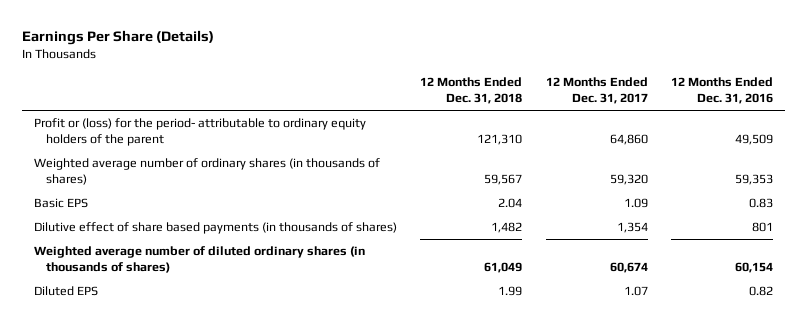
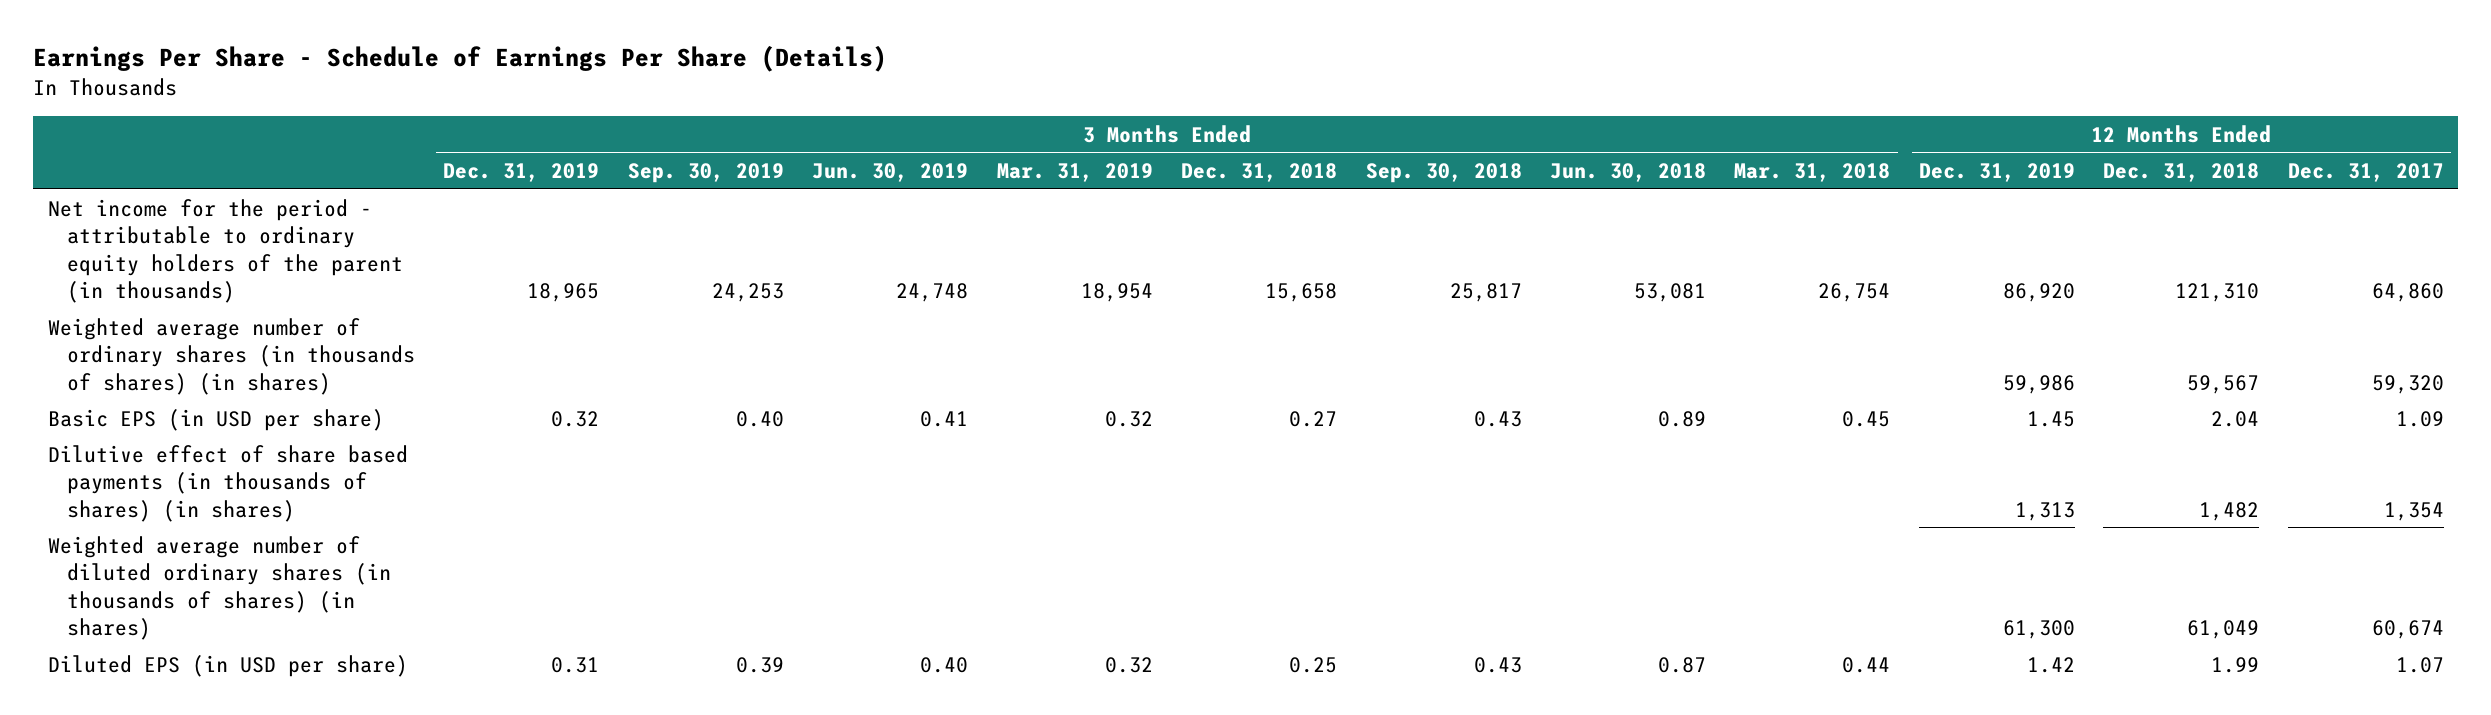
- Earnings Per Share (Details)
+ Earnings Per Share - Schedule of Earnings Per Share (Details)
- | 12 Months Ended Dec. 31, 2018 | 12 Months Ended Dec. 31, 2017 | 12 Months Ended Dec. 31, 2016
+ | 3 Months Ended Dec. 31, 2019 | 3 Months Ended Sep. 30, 2019 | 3 Months Ended Jun. 30, 2019 | 3 Months Ended Mar. 31, 2019 | 3 Months Ended Dec. 31, 2018 | 3 Months Ended Sep. 30, 2018 | 3 Months Ended Jun. 30, 2018 | 3 Months Ended Mar. 31, 2018 | 12 Months Ended Dec. 31, 2019 | 12 Months Ended Dec. 31, 2018 | 12 Months Ended Dec. 31, 2017
- Profit or (loss) for the period- attributable to ordinary equity holders of the parent | 121,310 | 64,860 | 49,509
- Weighted average number of ordinary shares (in thousands of shares) | 59,567 | 59,320 | 59,353
- Basic EPS | 2.04 | 1.09 | 0.83
- Dilutive effect of share based payments (in thousands of shares) | 1,482 | 1,354 | 801
- Weighted average number of diluted ordinary shares (in thousands of shares) | 61,049 | 60,674 | 60,154
- Diluted EPS | 1.99 | 1.07 | 0.82
+ Net income for the period - attributable to ordinary equity holders of the parent (in thousands) | 18,965 | 24,253 | 24,748 | 18,954 | 15,658 | 25,817 | 53,081 | 26,754 | 86,920 | 121,310 | 64,860
+ Weighted average number of ordinary shares (in thousands of shares) (in shares) | | | | | | | | | 59,986 | 59,567 | 59,320
+ Basic EPS (in USD per share) | 0.32 | 0.40 | 0.41 | 0.32 | 0.27 | 0.43 | 0.89 | 0.45 | 1.45 | 2.04 | 1.09
+ Dilutive effect of share based payments (in thousands of shares) (in shares) | | | | | | | | | 1,313 | 1,482 | 1,354
+ Weighted average number of diluted ordinary shares (in thousands of shares) (in shares) | | | | | | | | | 61,300 | 61,049 | 60,674
+ Diluted EPS (in USD per share) | 0.31 | 0.39 | 0.40 | 0.32 | 0.25 | 0.43 | 0.87 | 0.44 | 1.42 | 1.99 | 1.07

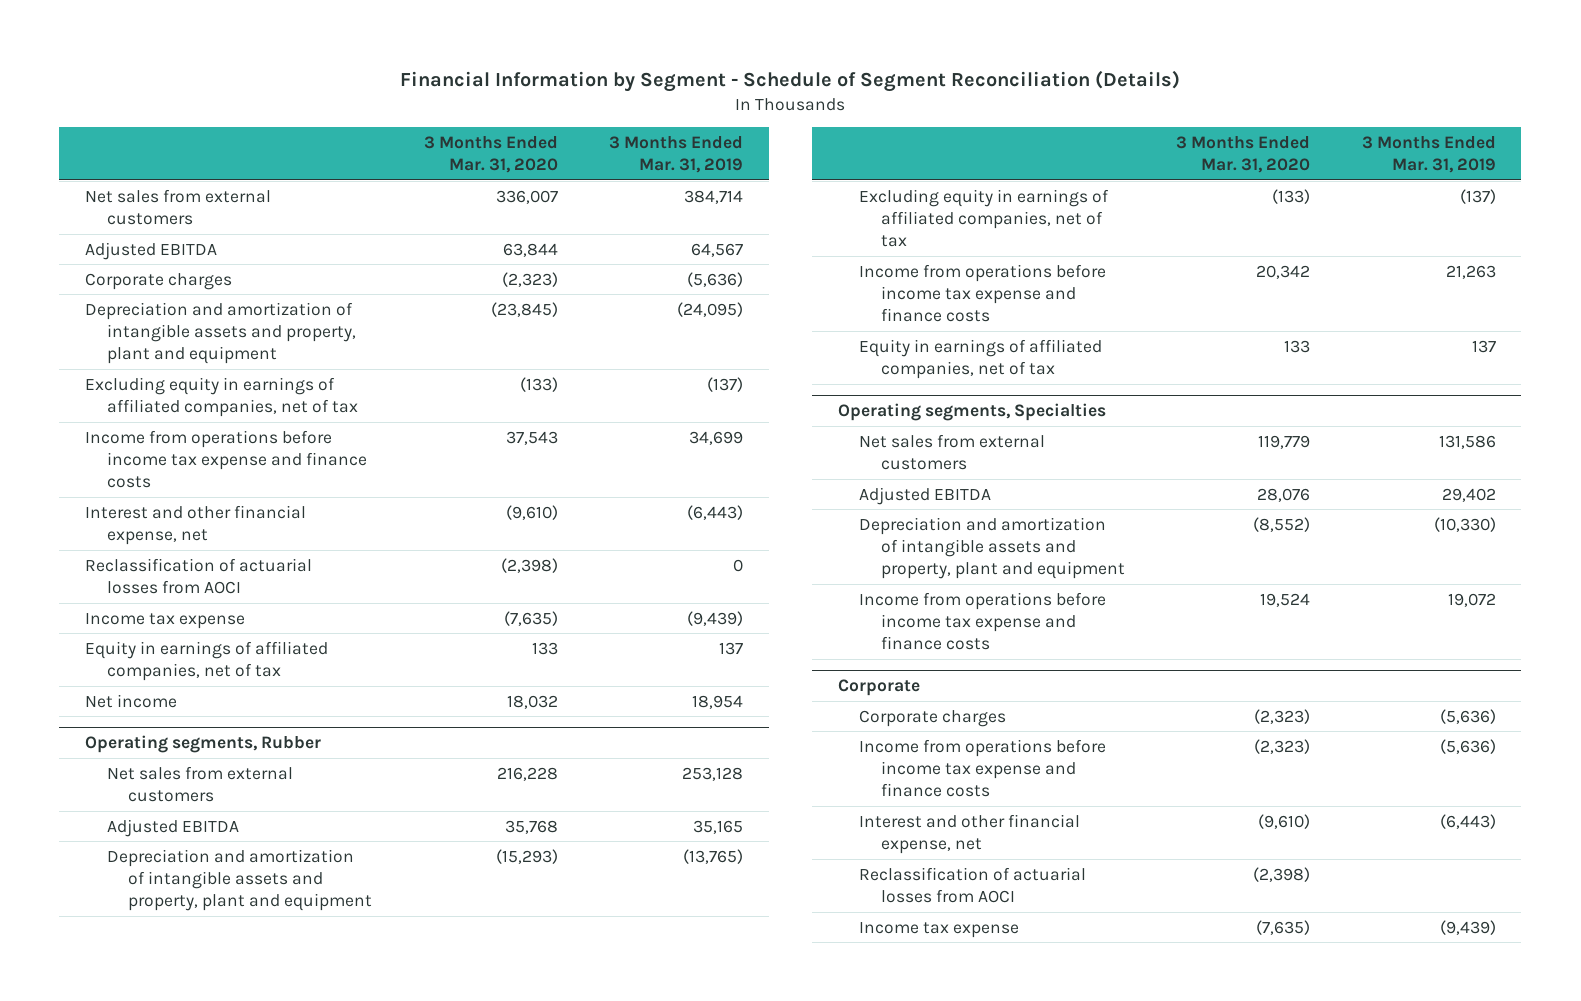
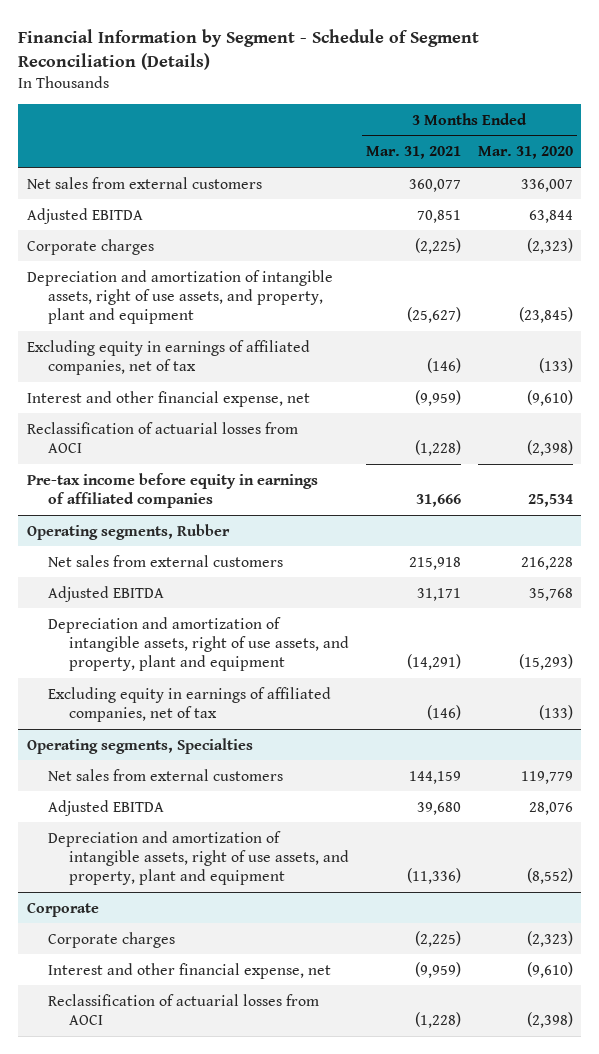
- | 3 Months Ended Mar. 31, 2020 | 3 Months Ended Mar. 31, 2019
+ | 3 Months Ended Mar. 31, 2021 | 3 Months Ended Mar. 31, 2020
- Depreciation and amortization of intangible assets and property, plant and equipment | (23,845) | (24,095)
+ Depreciation and amortization of intangible assets, right of use assets, and property, plant and equipment | (25,627) | (23,845)
- Income from operations before income tax expense and finance costs | 37,543 | 34,699
- Income tax expense | (7,635) | (9,439)
- Equity in earnings of affiliated companies, net of tax | 133 | 137
- Net income | 18,032 | 18,954
+ Pre-tax income before equity in earnings of affiliated companies | 31,666 | 25,534
@ Operating segments, Rubber
- Depreciation and amortization of intangible assets and property, plant and equipment | (15,293) | (13,765)
+ Depreciation and amortization of intangible assets, right of use assets, and property, plant and equipment | (14,291) | (15,293)
- Income from operations before income tax expense and finance costs | 20,342 | 21,263
- Equity in earnings of affiliated companies, net of tax | 133 | 137
@ Operating segments, Specialties
- Depreciation and amortization of intangible assets and property, plant and equipment | (8,552) | (10,330)
- Income from operations before income tax expense and finance costs | 19,524 | 19,072
+ Depreciation and amortization of intangible assets, right of use assets, and property, plant and equipment | (11,336) | (8,552)
@ Corporate
- Income from operations before income tax expense and finance costs | (2,323) | (5,636)
- Income tax expense | (7,635) | (9,439)

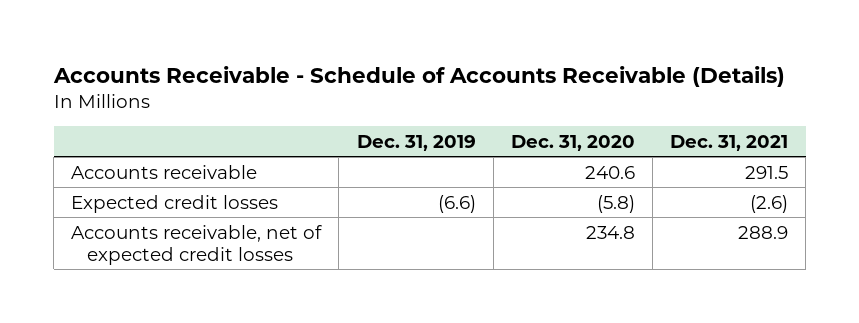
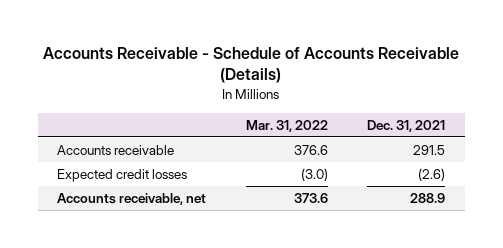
- | Dec. 31, 2019 | Dec. 31, 2020 | Dec. 31, 2021
+ | Mar. 31, 2022 | Dec. 31, 2021
- Accounts receivable, net of expected credit losses | | 234.8 | 288.9
+ Accounts receivable, net | 373.6 | 288.9

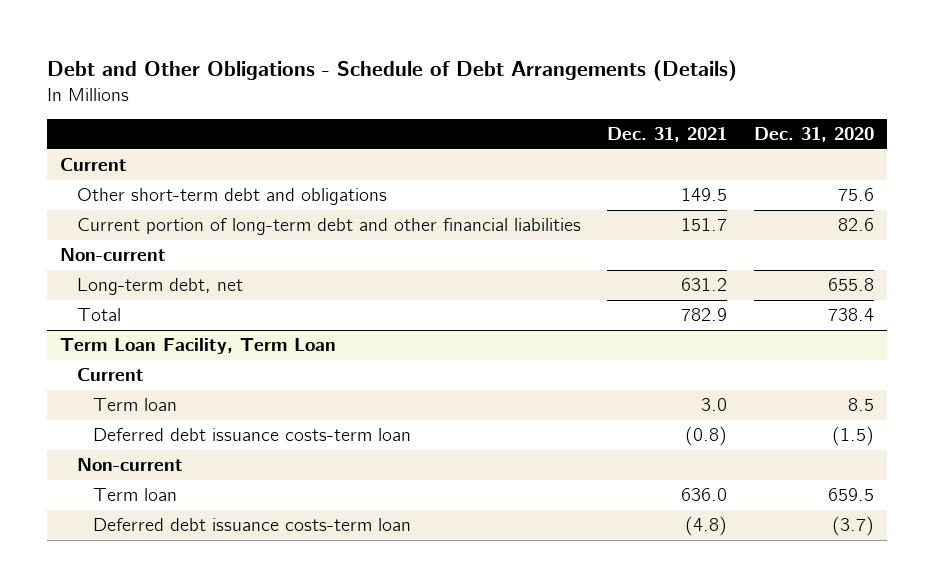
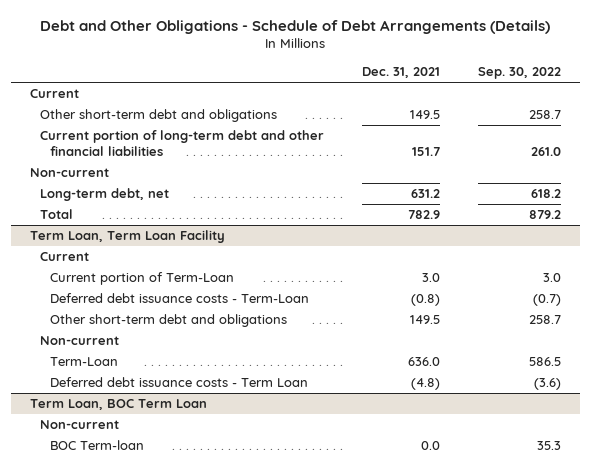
- | Dec. 31, 2021 | Dec. 31, 2020
+ | Dec. 31, 2021 | Sep. 30, 2022
- Term Loan Facility, Term Loan
+ Term Loan, Term Loan Facility
- Term loan | 3.0 | 8.5
- Deferred debt issuance costs-term loan | (0.8) | (1.5)
+ Current portion of Term-Loan | 3.0 | 3.0
+ Deferred debt issuance costs - Term-Loan | (0.8) | (0.7)
+ Other short-term debt and obligations | 149.5 | 258.7
- Term loan | 636.0 | 659.5
- Deferred debt issuance costs-term loan | (4.8) | (3.7)
+ Term-Loan | 636.0 | 586.5
+ Deferred debt issuance costs - Term Loan | (4.8) | (3.6)
+ Term Loan, BOC Term Loan
+ Non-current
+ BOC Term-loan | 0.0 | 35.3

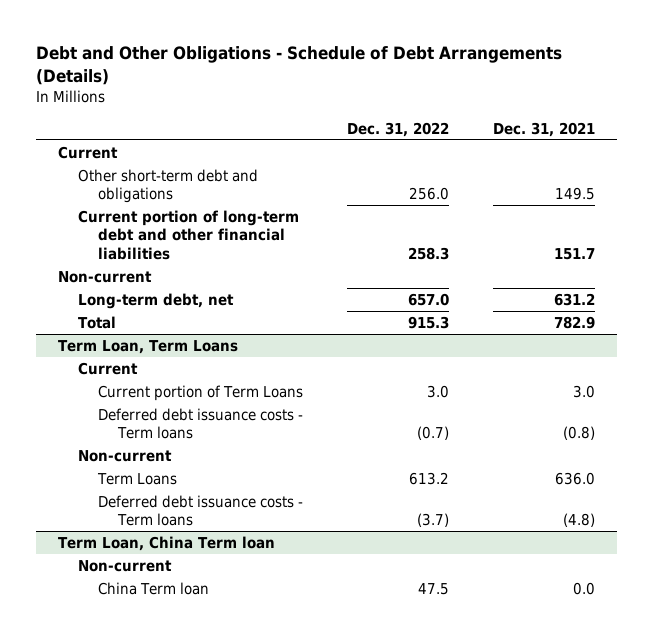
- | Dec. 31, 2021 | Sep. 30, 2022
+ | Dec. 31, 2022 | Dec. 31, 2021
- Term Loan, Term Loan Facility
+ Term Loan, Term Loans
- Current portion of Term-Loan | 3.0 | 3.0
- Deferred debt issuance costs - Term-Loan | (0.8) | (0.7)
- Other short-term debt and obligations | 149.5 | 258.7
+ Current portion of Term Loans | 3.0 | 3.0
+ Deferred debt issuance costs - Term loans | (0.7) | (0.8)
- Term-Loan | 636.0 | 586.5
- Deferred debt issuance costs - Term Loan | (4.8) | (3.6)
- Term Loan, BOC Term Loan
+ Term Loans | 613.2 | 636.0
+ Deferred debt issuance costs - Term loans | (3.7) | (4.8)
+ Term Loan, China Term loan
- BOC Term-loan | 0.0 | 35.3
+ China Term loan | 47.5 | 0.0

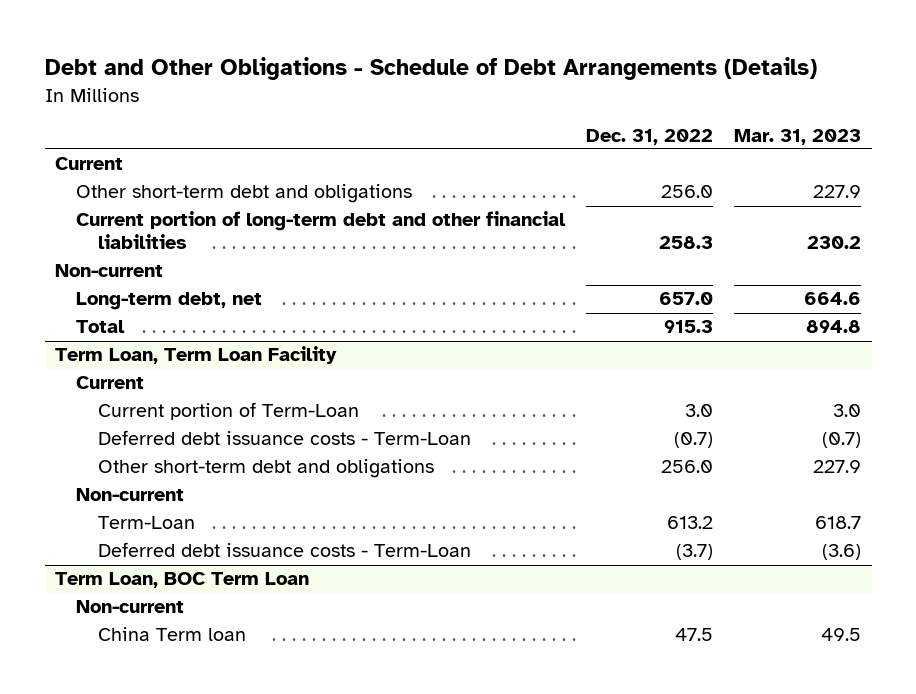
- | Dec. 31, 2022 | Dec. 31, 2021
+ | Dec. 31, 2022 | Mar. 31, 2023
- Term Loan, Term Loans
+ Term Loan, Term Loan Facility
- Current portion of Term Loans | 3.0 | 3.0
- Deferred debt issuance costs - Term loans | (0.7) | (0.8)
+ Current portion of Term-Loan | 3.0 | 3.0
+ Deferred debt issuance costs - Term-Loan | (0.7) | (0.7)
+ Other short-term debt and obligations | 256.0 | 227.9
- Term Loans | 613.2 | 636.0
- Deferred debt issuance costs - Term loans | (3.7) | (4.8)
- Term Loan, China Term loan
+ Term-Loan | 613.2 | 618.7
+ Deferred debt issuance costs - Term-Loan | (3.7) | (3.6)
+ Term Loan, BOC Term Loan

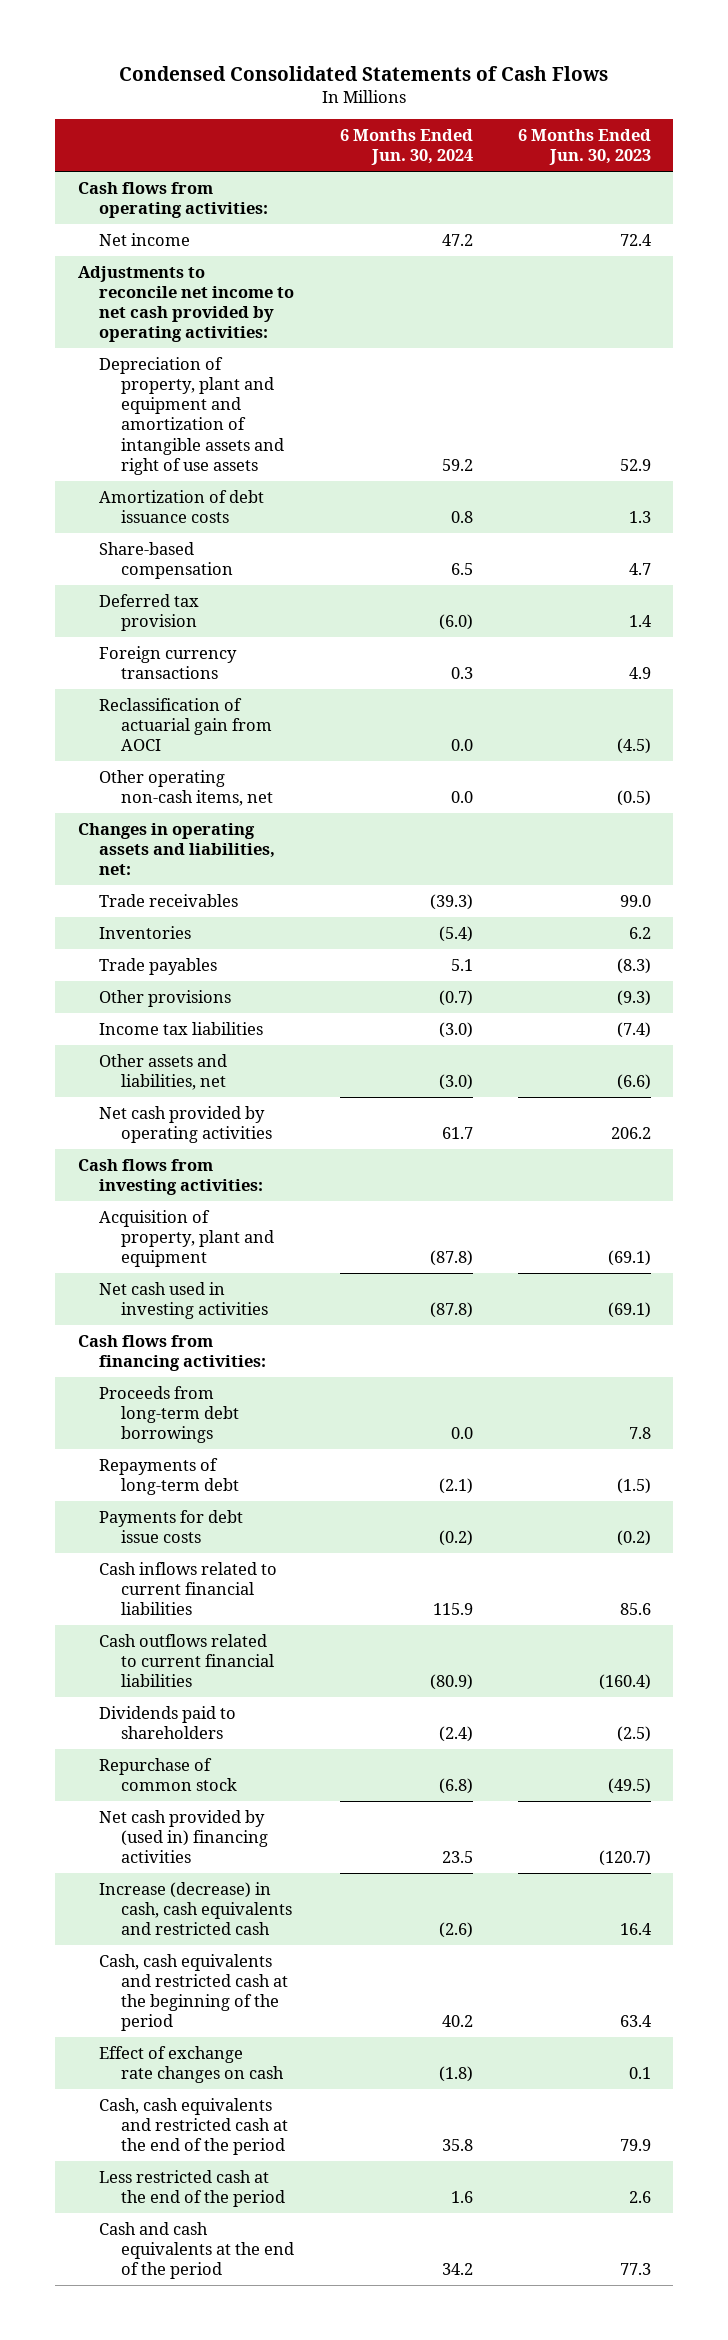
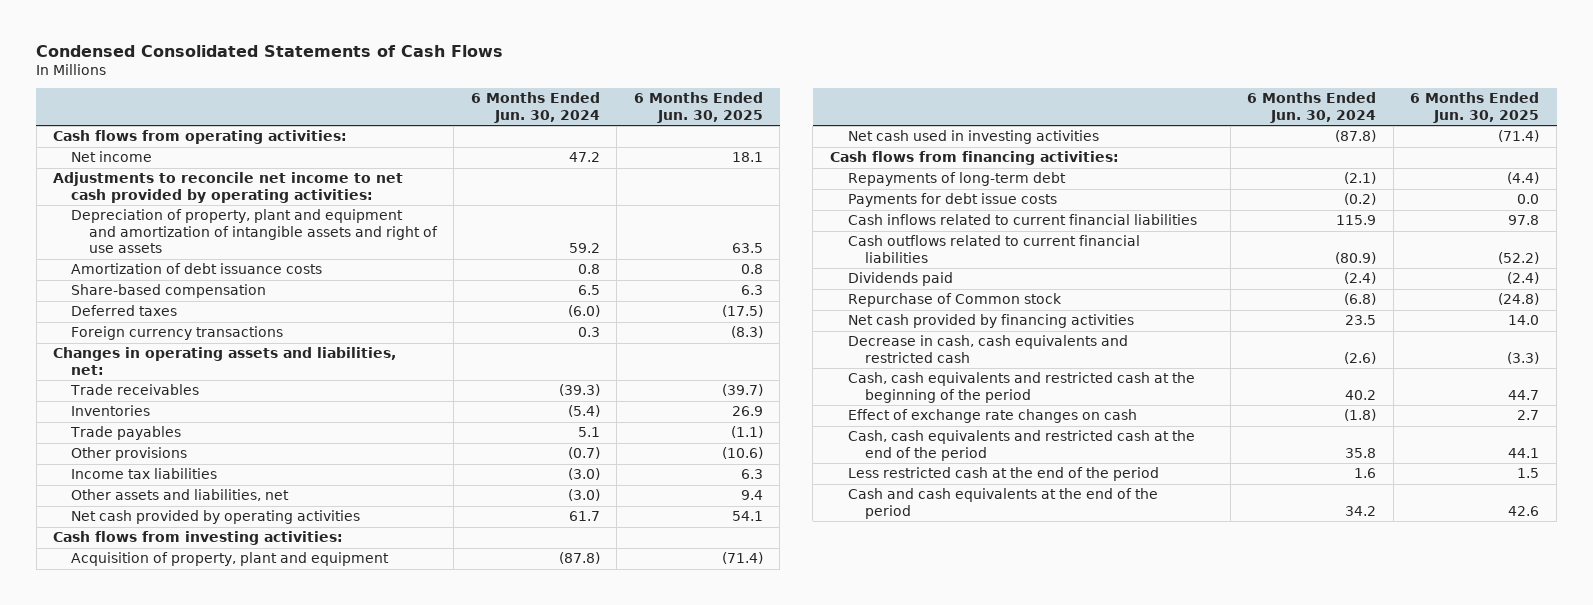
- | 6 Months Ended Jun. 30, 2024 | 6 Months Ended Jun. 30, 2023
+ | 6 Months Ended Jun. 30, 2024 | 6 Months Ended Jun. 30, 2025
- Deferred tax provision | (6.0) | 1.4
+ Deferred taxes | (6.0) | (17.5)
- Reclassification of actuarial gain from AOCI | 0.0 | (4.5)
- Other operating non-cash items, net | 0.0 | (0.5)
- Proceeds from long-term debt borrowings | 0.0 | 7.8
- Dividends paid to shareholders | (2.4) | (2.5)
- Repurchase of common stock | (6.8) | (49.5)
- Net cash provided by (used in) financing activities | 23.5 | (120.7)
- Increase (decrease) in cash, cash equivalents and restricted cash | (2.6) | 16.4
+ Dividends paid | (2.4) | (2.4)
+ Repurchase of Common stock | (6.8) | (24.8)
+ Net cash provided by financing activities | 23.5 | 14.0
+ Decrease in cash, cash equivalents and restricted cash | (2.6) | (3.3)

